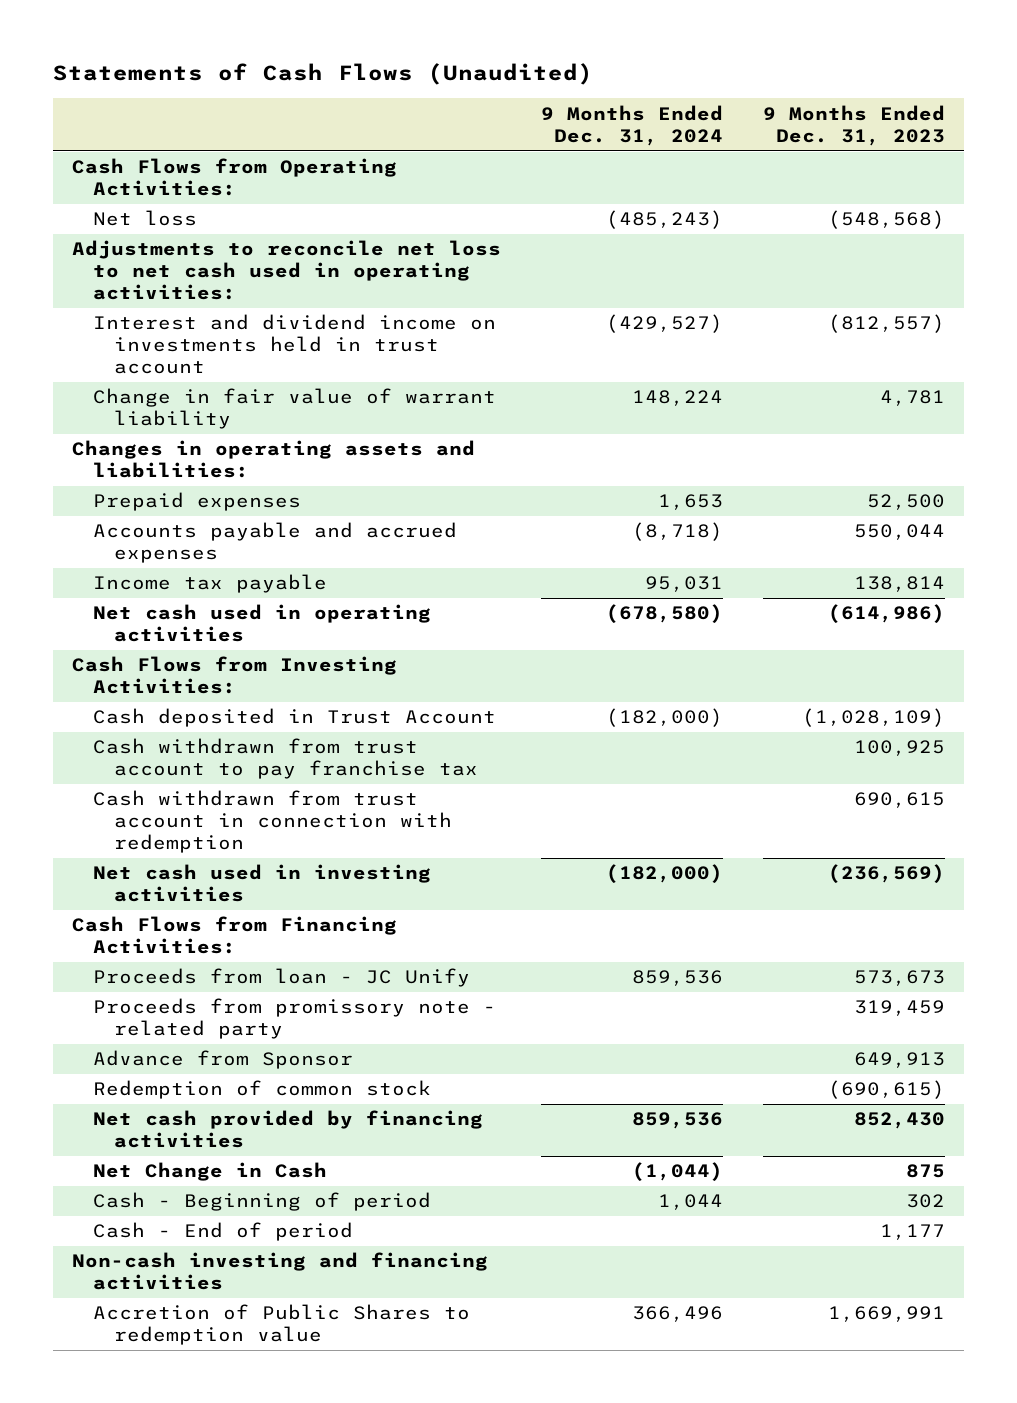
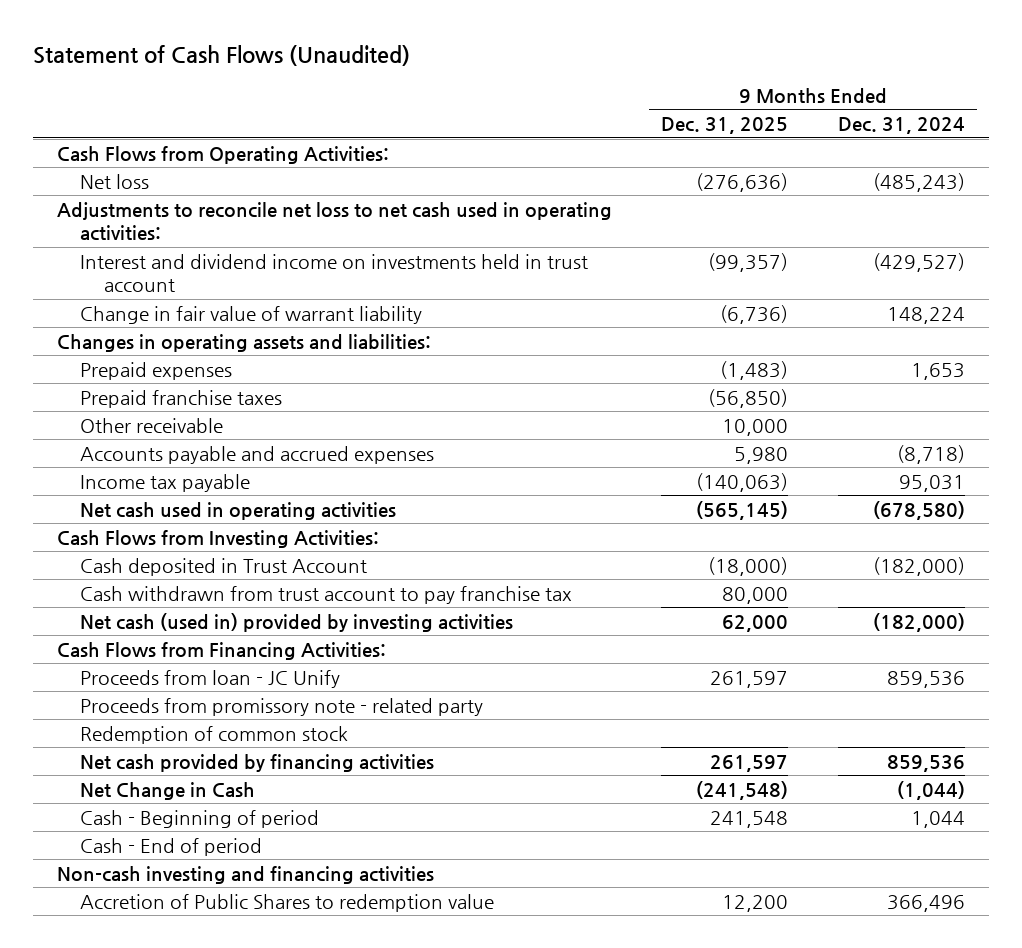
- Statements of Cash Flows (Unaudited)
+ Statement of Cash Flows (Unaudited)
- | 9 Months Ended Dec. 31, 2024 | 9 Months Ended Dec. 31, 2023
+ | 9 Months Ended Dec. 31, 2025 | 9 Months Ended Dec. 31, 2024
+ Prepaid franchise taxes | (56,850) |
+ Other receivable | 10,000 |
- Cash withdrawn from trust account in connection with redemption | | 690,615
- Net cash used in investing activities | (182,000) | (236,569)
+ Net cash (used in) provided by investing activities | 62,000 | (182,000)
- Advance from Sponsor | | 649,913

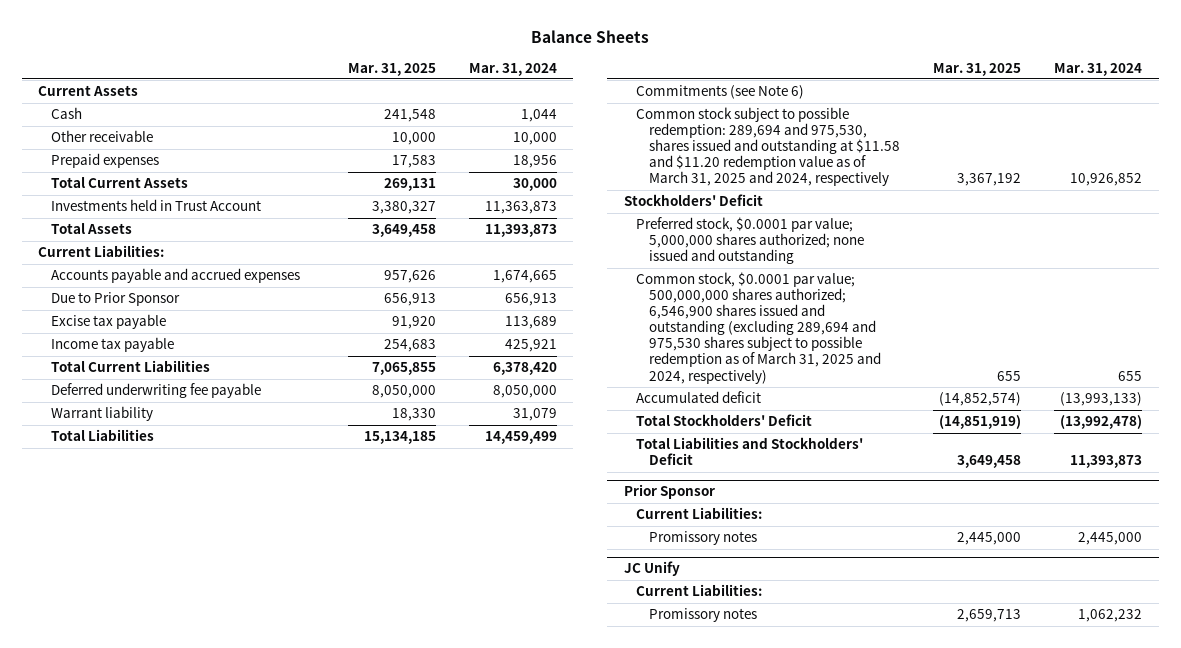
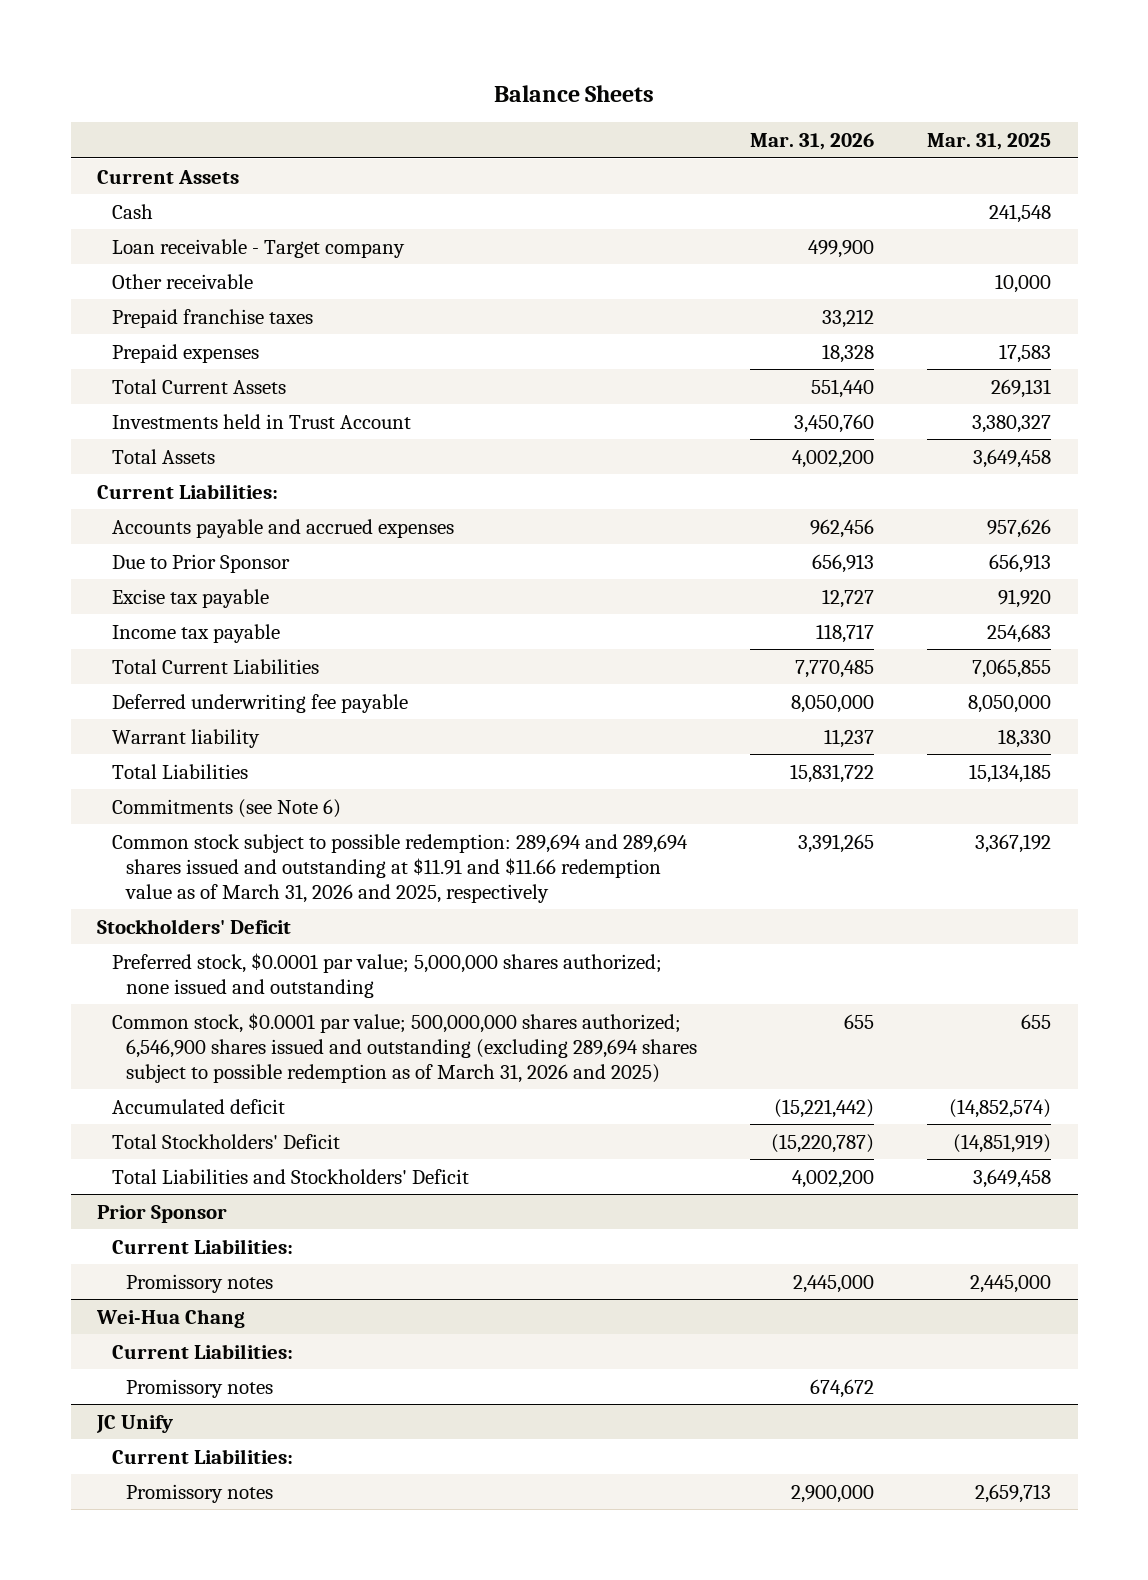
- | Mar. 31, 2025 | Mar. 31, 2024
+ | Mar. 31, 2026 | Mar. 31, 2025
+ Loan receivable - Target company | 499,900 |
+ Prepaid franchise taxes | 33,212 |
- Common stock subject to possible redemption: 289,694 and 975,530, shares issued and outstanding at $11.58 and $11.20 redemption value as of March 31, 2025 and 2024, respectively | 3,367,192 | 10,926,852
+ Common stock subject to possible redemption: 289,694 and 289,694 shares issued and outstanding at $11.91 and $11.66 redemption value as of March 31, 2026 and 2025, respectively | 3,391,265 | 3,367,192
- Common stock, $0.0001 par value; 500,000,000 shares authorized; 6,546,900 shares issued and outstanding (excluding 289,694 and 975,530 shares subject to possible redemption as of March 31, 2025 and 2024, respectively) | 655 | 655
+ Common stock, $0.0001 par value; 500,000,000 shares authorized; 6,546,900 shares issued and outstanding (excluding 289,694 shares subject to possible redemption as of March 31, 2026 and 2025) | 655 | 655
+ Wei-Hua Chang
+ Current Liabilities:
+ Promissory notes | 674,672 |

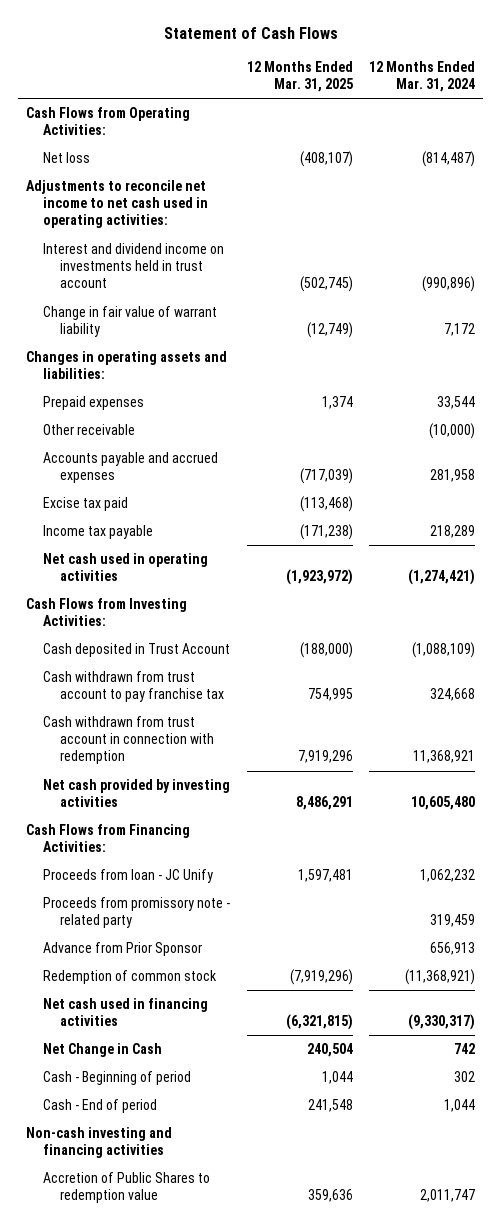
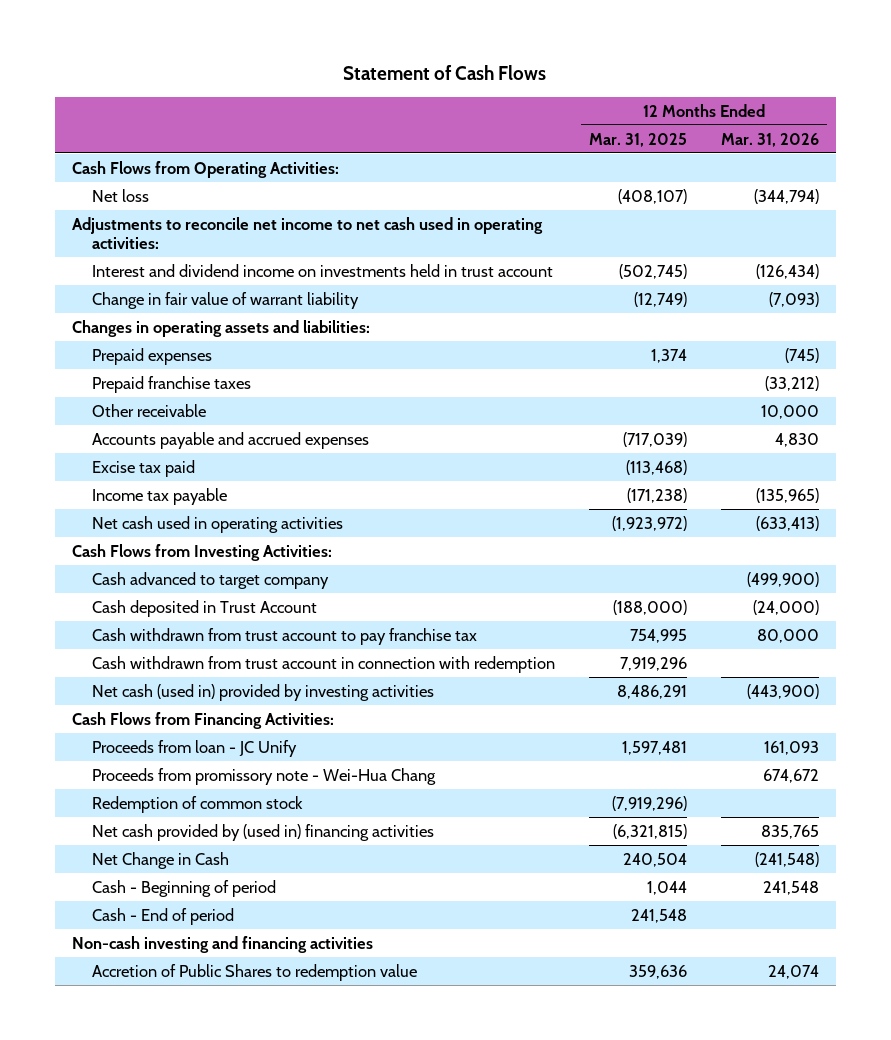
- | 12 Months Ended Mar. 31, 2025 | 12 Months Ended Mar. 31, 2024
+ | 12 Months Ended Mar. 31, 2025 | 12 Months Ended Mar. 31, 2026
+ Prepaid franchise taxes | | (33,212)
+ Cash advanced to target company | | (499,900)
- Net cash provided by investing activities | 8,486,291 | 10,605,480
+ Net cash (used in) provided by investing activities | 8,486,291 | (443,900)
- Proceeds from promissory note - related party | | 319,459
- Advance from Prior Sponsor | | 656,913
+ Proceeds from promissory note - Wei-Hua Chang | | 674,672
- Net cash used in financing activities | (6,321,815) | (9,330,317)
+ Net cash provided by (used in) financing activities | (6,321,815) | 835,765

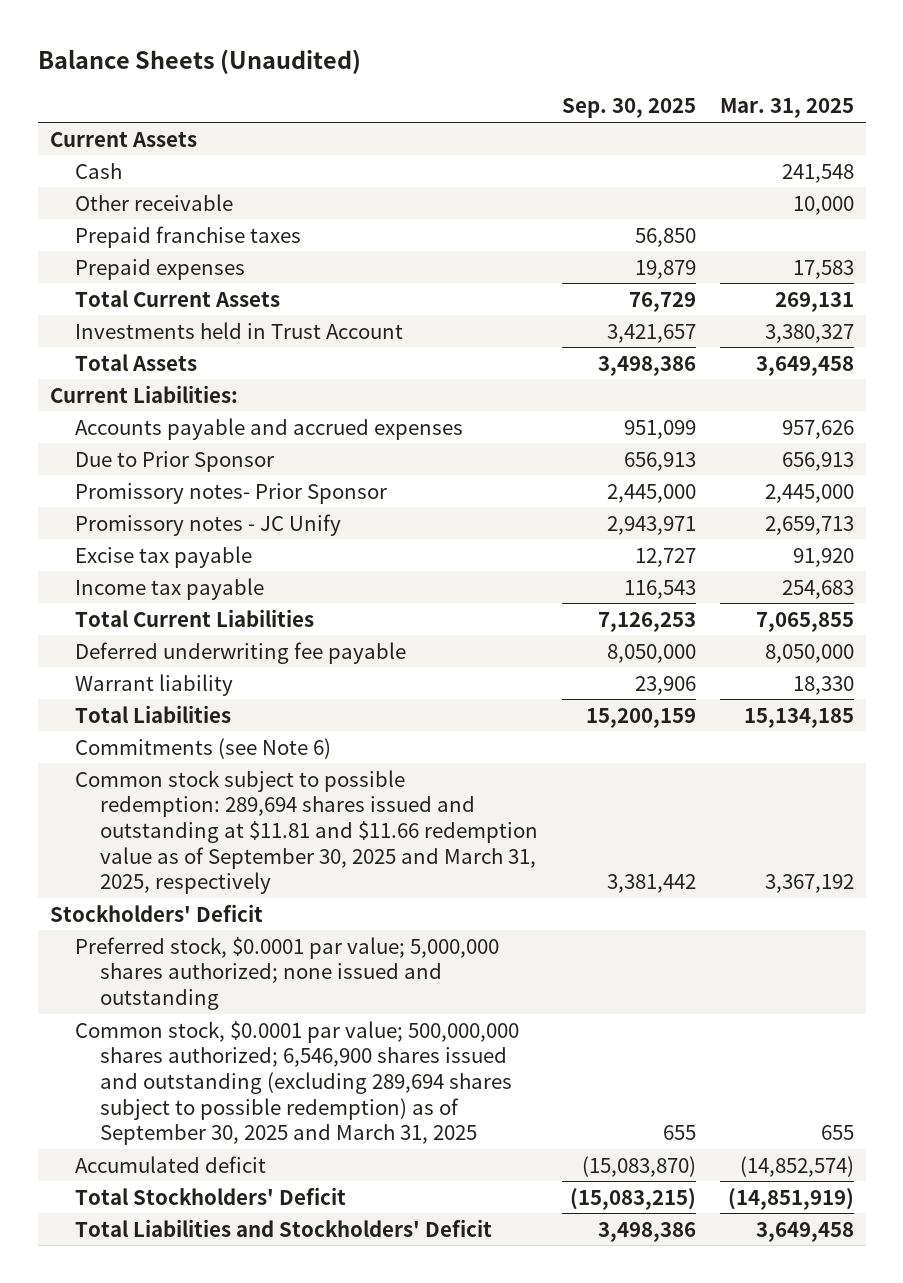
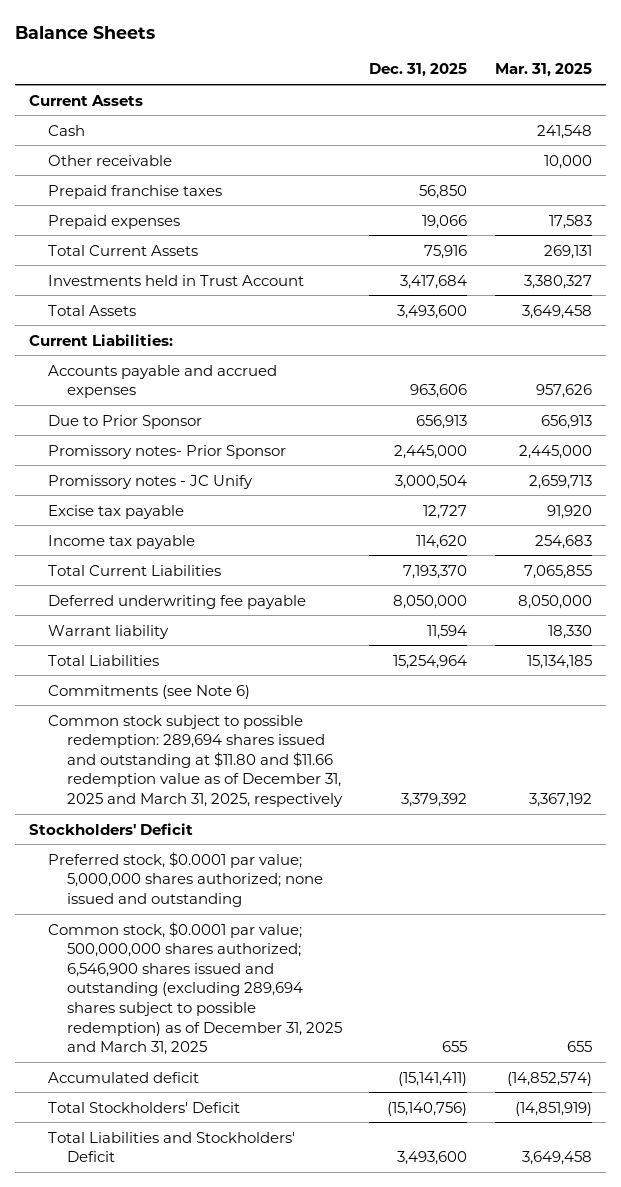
- Balance Sheets (Unaudited)
+ Balance Sheets
- | Sep. 30, 2025 | Mar. 31, 2025
+ | Dec. 31, 2025 | Mar. 31, 2025
- Common stock subject to possible redemption: 289,694 shares issued and outstanding at $11.81 and $11.66 redemption value as of September 30, 2025 and March 31, 2025, respectively | 3,381,442 | 3,367,192
+ Common stock subject to possible redemption: 289,694 shares issued and outstanding at $11.80 and $11.66 redemption value as of December 31, 2025 and March 31, 2025, respectively | 3,379,392 | 3,367,192
- Common stock, $0.0001 par value; 500,000,000 shares authorized; 6,546,900 shares issued and outstanding (excluding 289,694 shares subject to possible redemption) as of September 30, 2025 and March 31, 2025 | 655 | 655
+ Common stock, $0.0001 par value; 500,000,000 shares authorized; 6,546,900 shares issued and outstanding (excluding 289,694 shares subject to possible redemption) as of December 31, 2025 and March 31, 2025 | 655 | 655

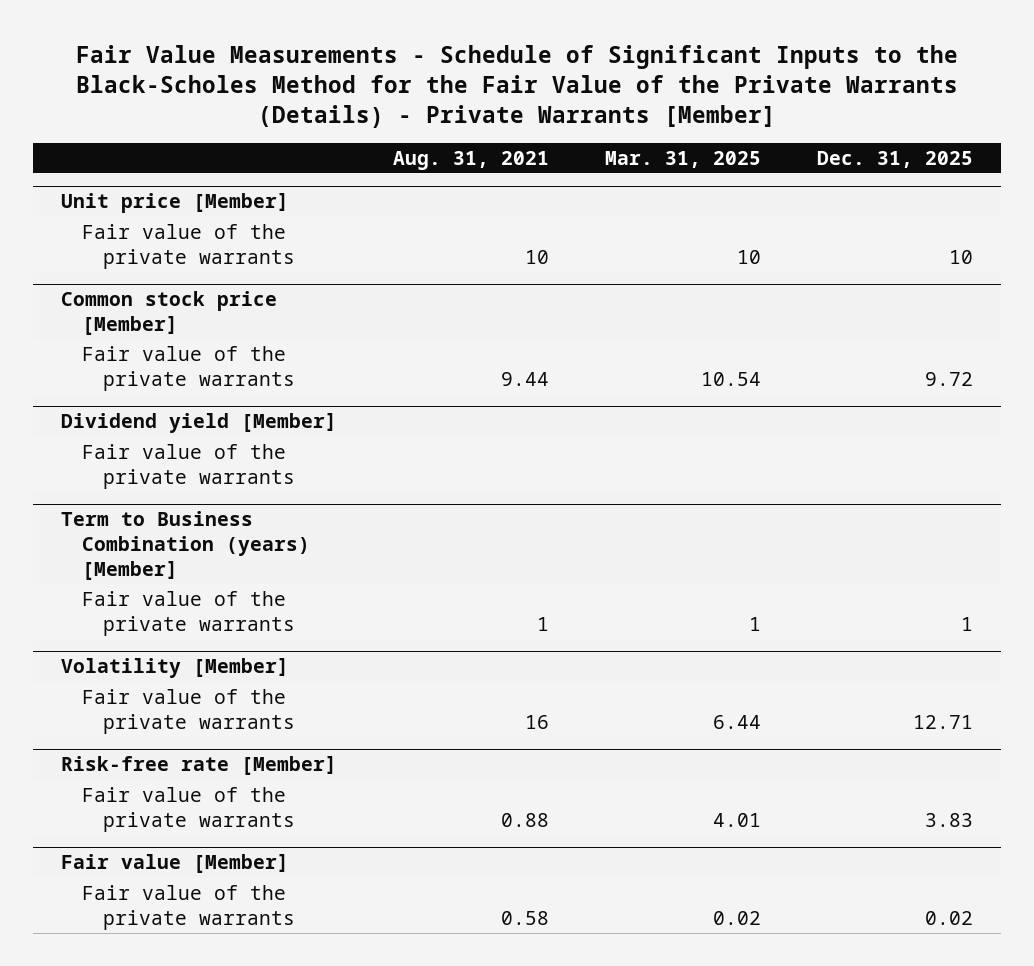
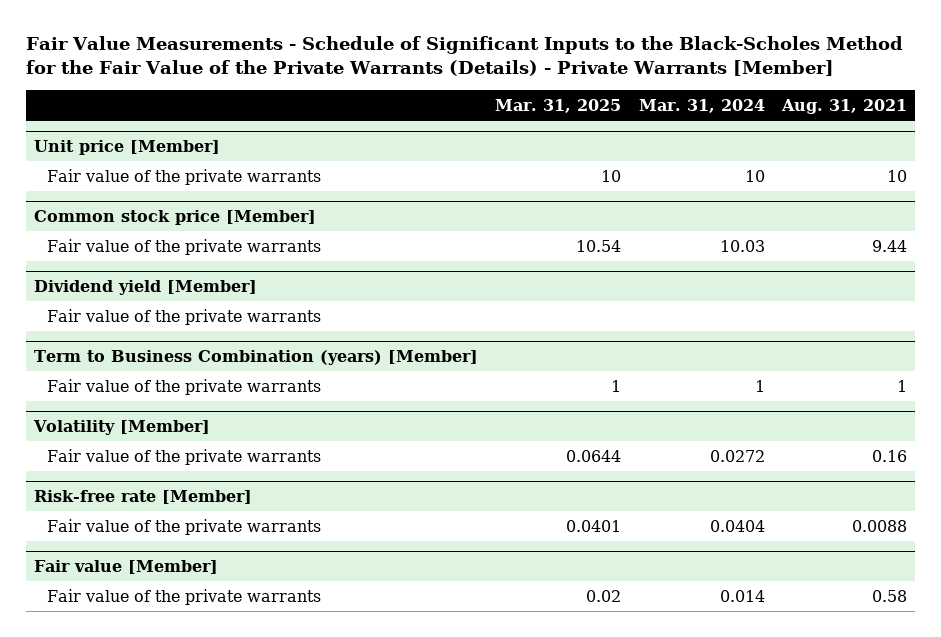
- | Aug. 31, 2021 | Mar. 31, 2025 | Dec. 31, 2025
+ | Mar. 31, 2025 | Mar. 31, 2024 | Aug. 31, 2021
@ Volatility [Member]
- Fair value of the private warrants | 16 | 6.44 | 12.71
+ Fair value of the private warrants | 0.0644 | 0.0272 | 0.16
@ Risk-free rate [Member]
- Fair value of the private warrants | 0.88 | 4.01 | 3.83
+ Fair value of the private warrants | 0.0401 | 0.0404 | 0.0088

